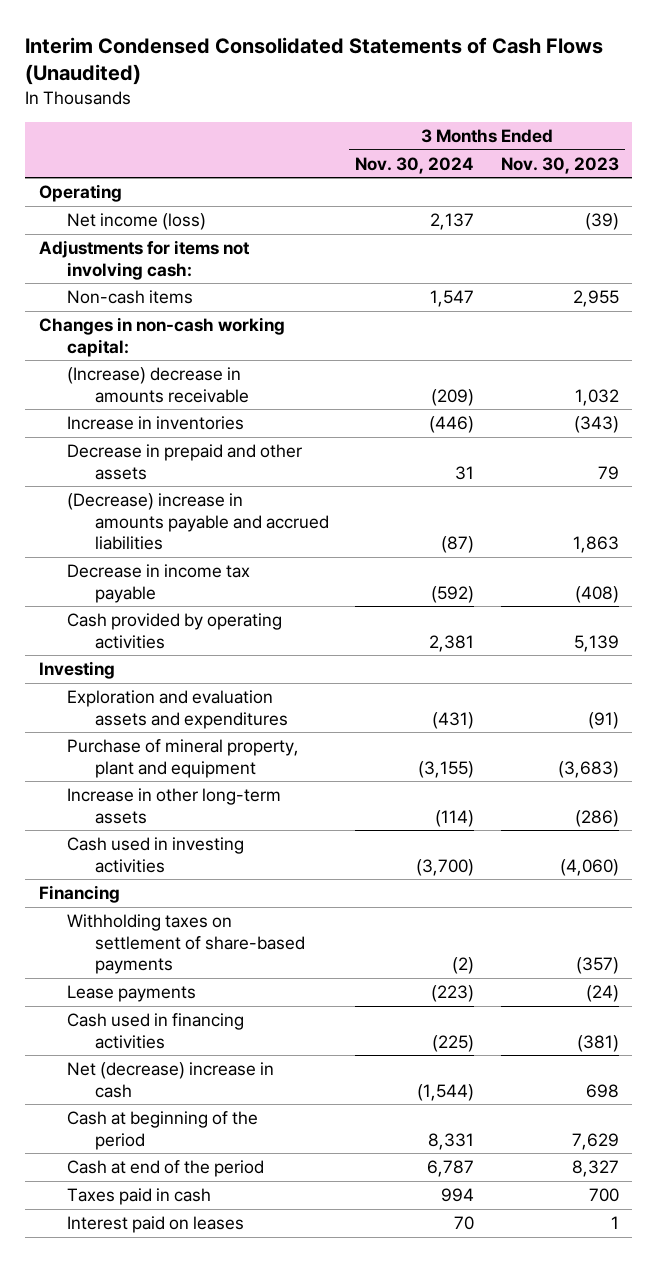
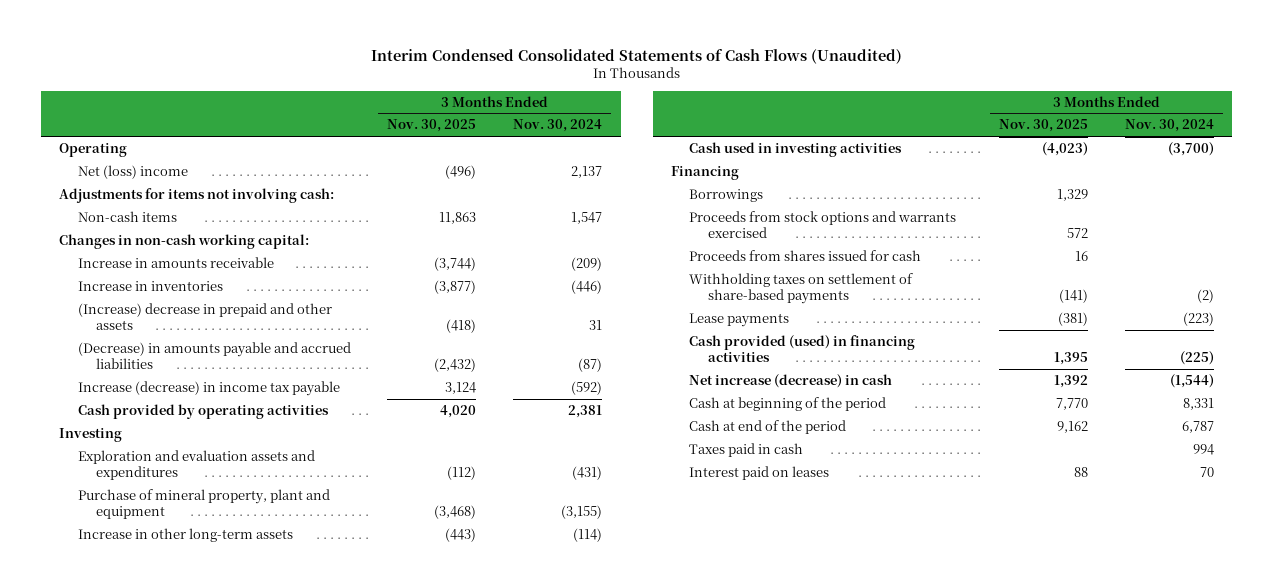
- | 3 Months Ended Nov. 30, 2024 | 3 Months Ended Nov. 30, 2023
+ | 3 Months Ended Nov. 30, 2025 | 3 Months Ended Nov. 30, 2024
- Net income (loss) | 2,137 | (39)
+ Net (loss) income | (496) | 2,137
- (Increase) decrease in amounts receivable | (209) | 1,032
+ Increase in amounts receivable | (3,744) | (209)
- Decrease in prepaid and other assets | 31 | 79
- (Decrease) increase in amounts payable and accrued liabilities | (87) | 1,863
- Decrease in income tax payable | (592) | (408)
+ (Increase) decrease in prepaid and other assets | (418) | 31
+ (Decrease) in amounts payable and accrued liabilities | (2,432) | (87)
+ Increase (decrease) in income tax payable | 3,124 | (592)
+ Borrowings | 1,329 |
+ Proceeds from stock options and warrants exercised | 572 |
+ Proceeds from shares issued for cash | 16 |
- Cash used in financing activities | (225) | (381)
- Net (decrease) increase in cash | (1,544) | 698
+ Cash provided (used) in financing activities | 1,395 | (225)
+ Net increase (decrease) in cash | 1,392 | (1,544)

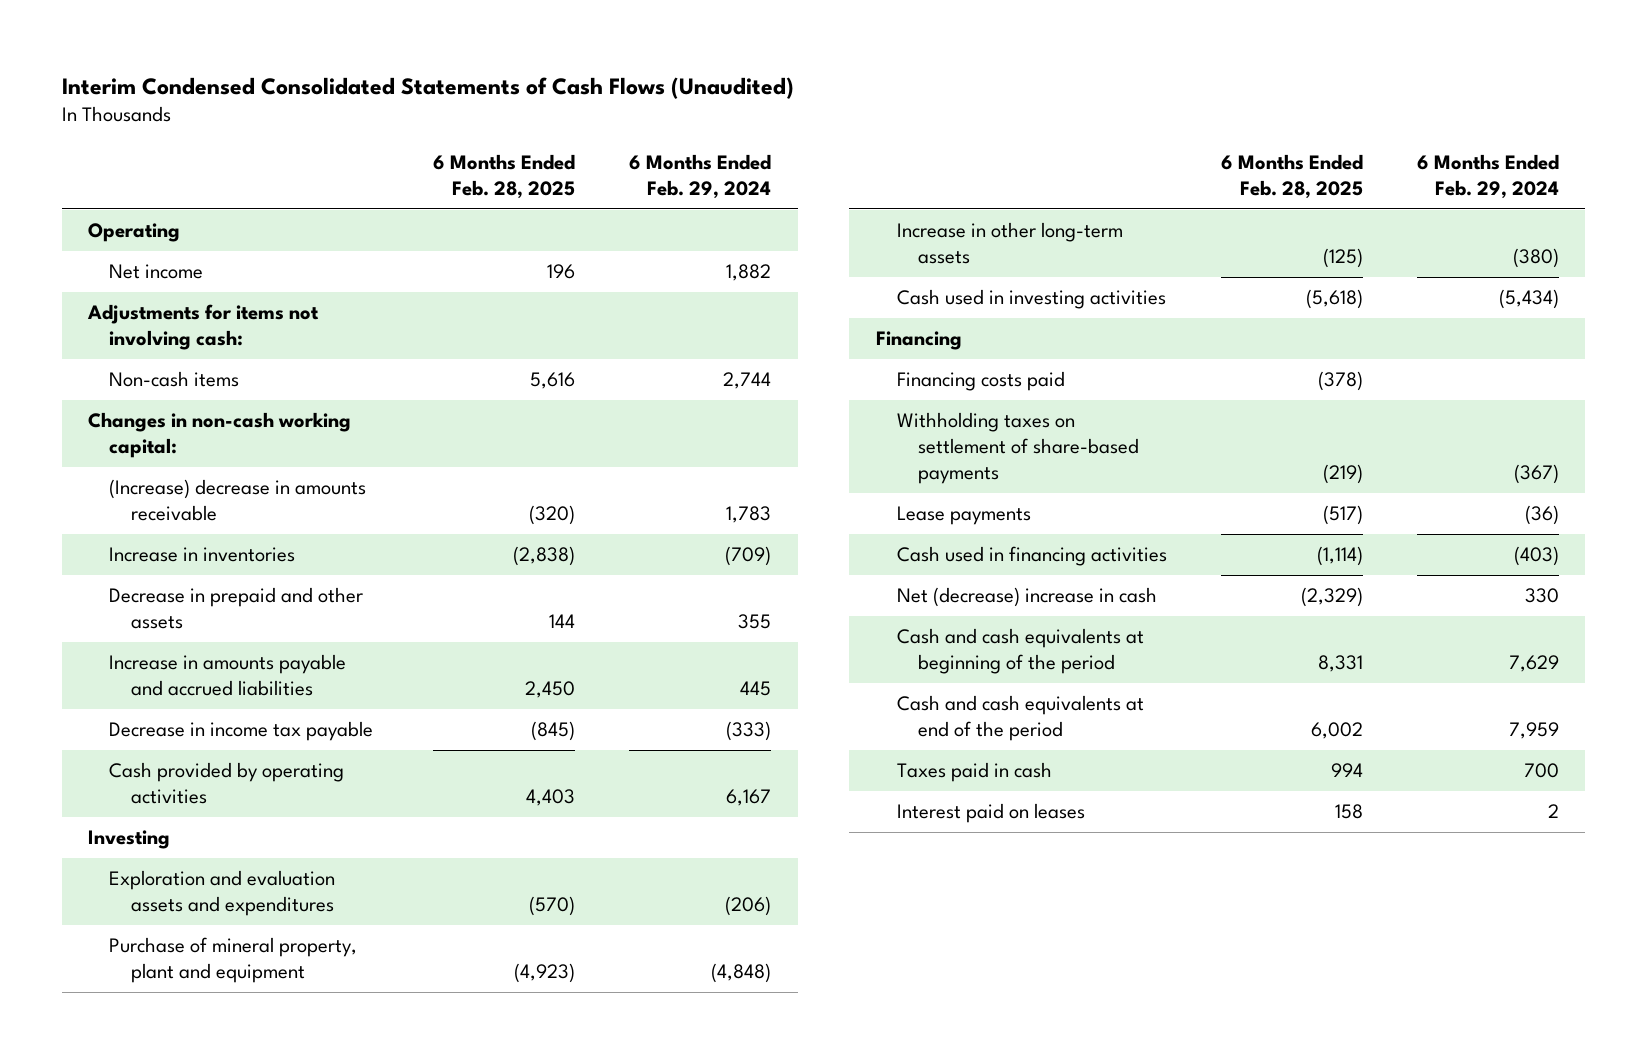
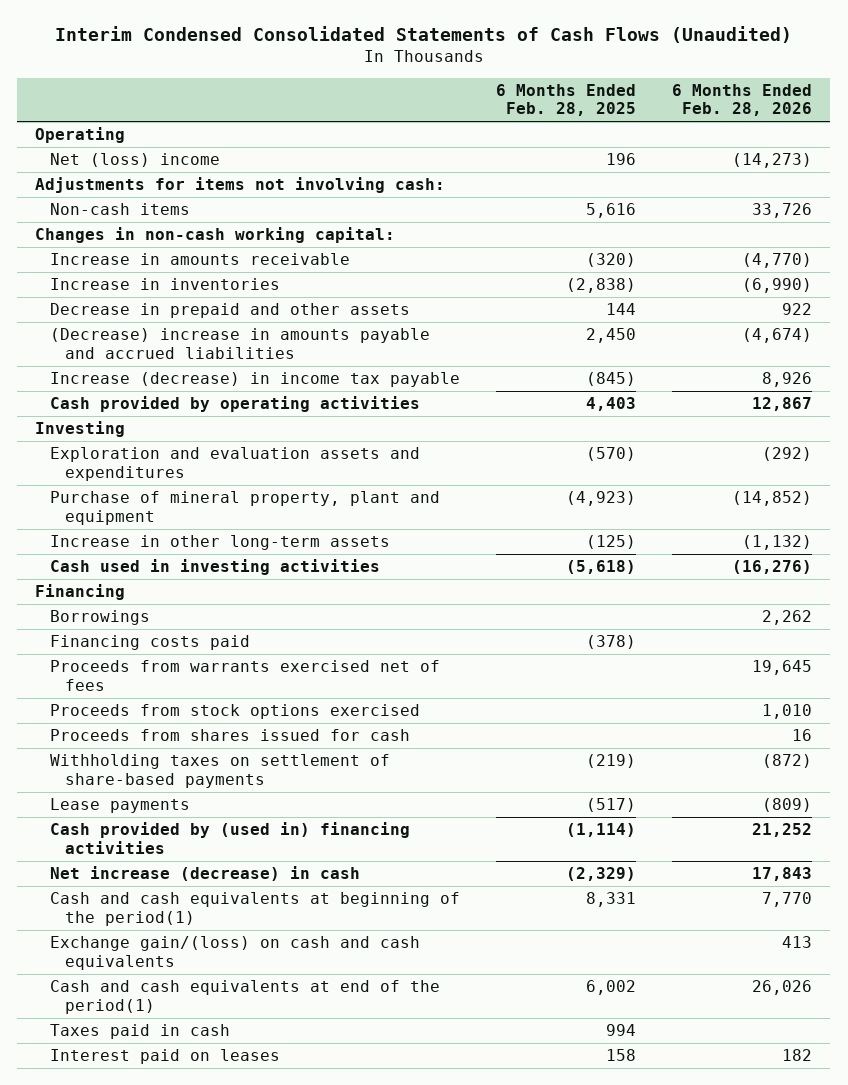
- | 6 Months Ended Feb. 28, 2025 | 6 Months Ended Feb. 29, 2024
+ | 6 Months Ended Feb. 28, 2025 | 6 Months Ended Feb. 28, 2026
- Net income | 196 | 1,882
+ Net (loss) income | 196 | (14,273)
- (Increase) decrease in amounts receivable | (320) | 1,783
+ Increase in amounts receivable | (320) | (4,770)
- Increase in amounts payable and accrued liabilities | 2,450 | 445
- Decrease in income tax payable | (845) | (333)
+ (Decrease) increase in amounts payable and accrued liabilities | 2,450 | (4,674)
+ Increase (decrease) in income tax payable | (845) | 8,926
+ Borrowings | | 2,262
+ Proceeds from warrants exercised net of fees | | 19,645
+ Proceeds from stock options exercised | | 1,010
+ Proceeds from shares issued for cash | | 16
- Cash used in financing activities | (1,114) | (403)
- Net (decrease) increase in cash | (2,329) | 330
- Cash and cash equivalents at beginning of the period | 8,331 | 7,629
- Cash and cash equivalents at end of the period | 6,002 | 7,959
+ Cash provided by (used in) financing activities | (1,114) | 21,252
+ Net increase (decrease) in cash | (2,329) | 17,843
+ Cash and cash equivalents at beginning of the period(1) | 8,331 | 7,770
+ Exchange gain/(loss) on cash and cash equivalents | | 413
+ Cash and cash equivalents at end of the period(1) | 6,002 | 26,026

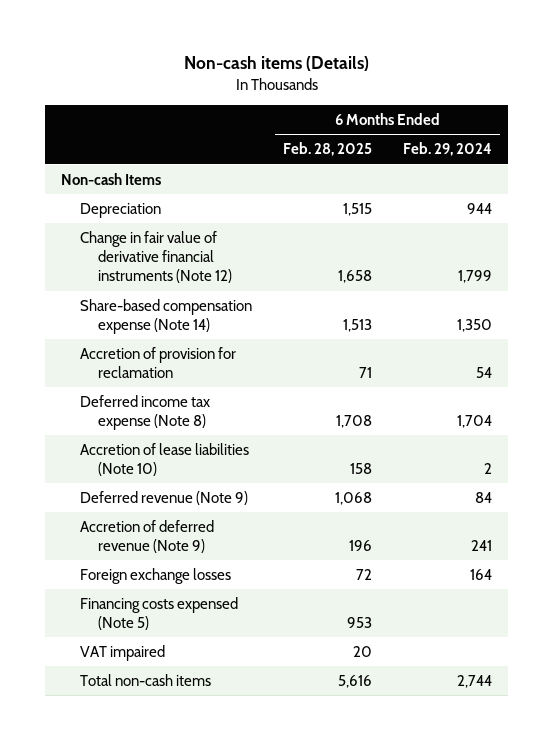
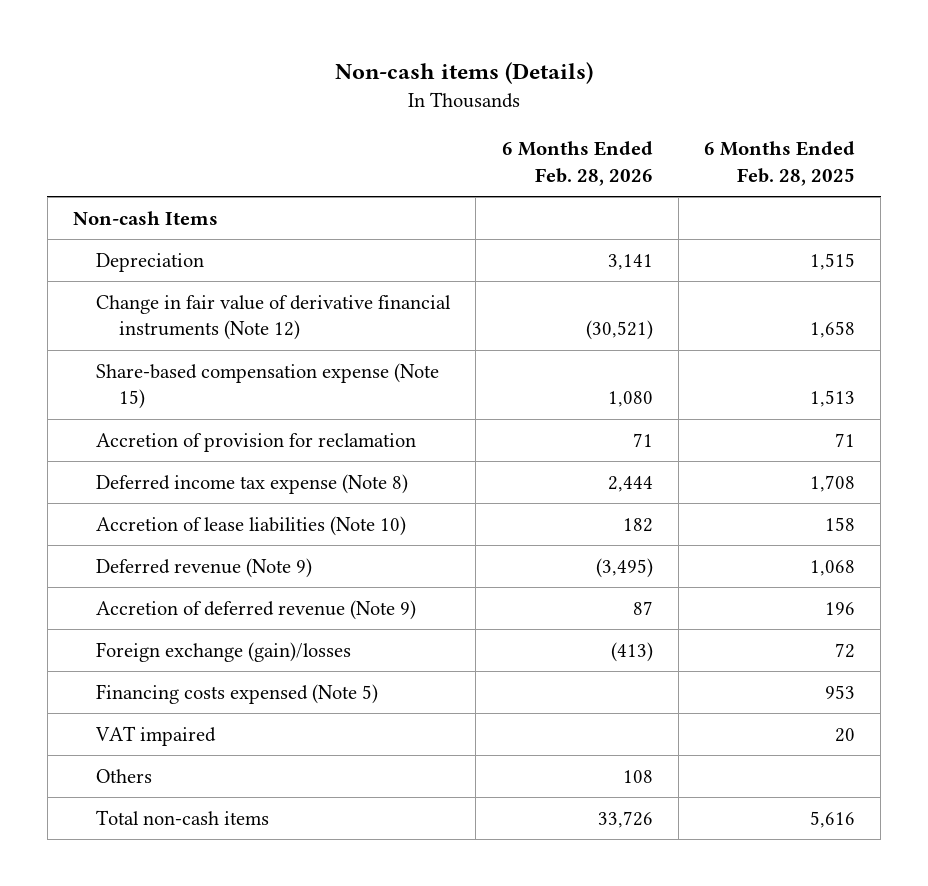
- | 6 Months Ended Feb. 28, 2025 | 6 Months Ended Feb. 29, 2024
+ | 6 Months Ended Feb. 28, 2026 | 6 Months Ended Feb. 28, 2025
- Share-based compensation expense (Note 14) | 1,513 | 1,350
+ Share-based compensation expense (Note 15) | 1,080 | 1,513
- Foreign exchange losses | 72 | 164
+ Foreign exchange (gain)/losses | (413) | 72
+ Others | 108 |

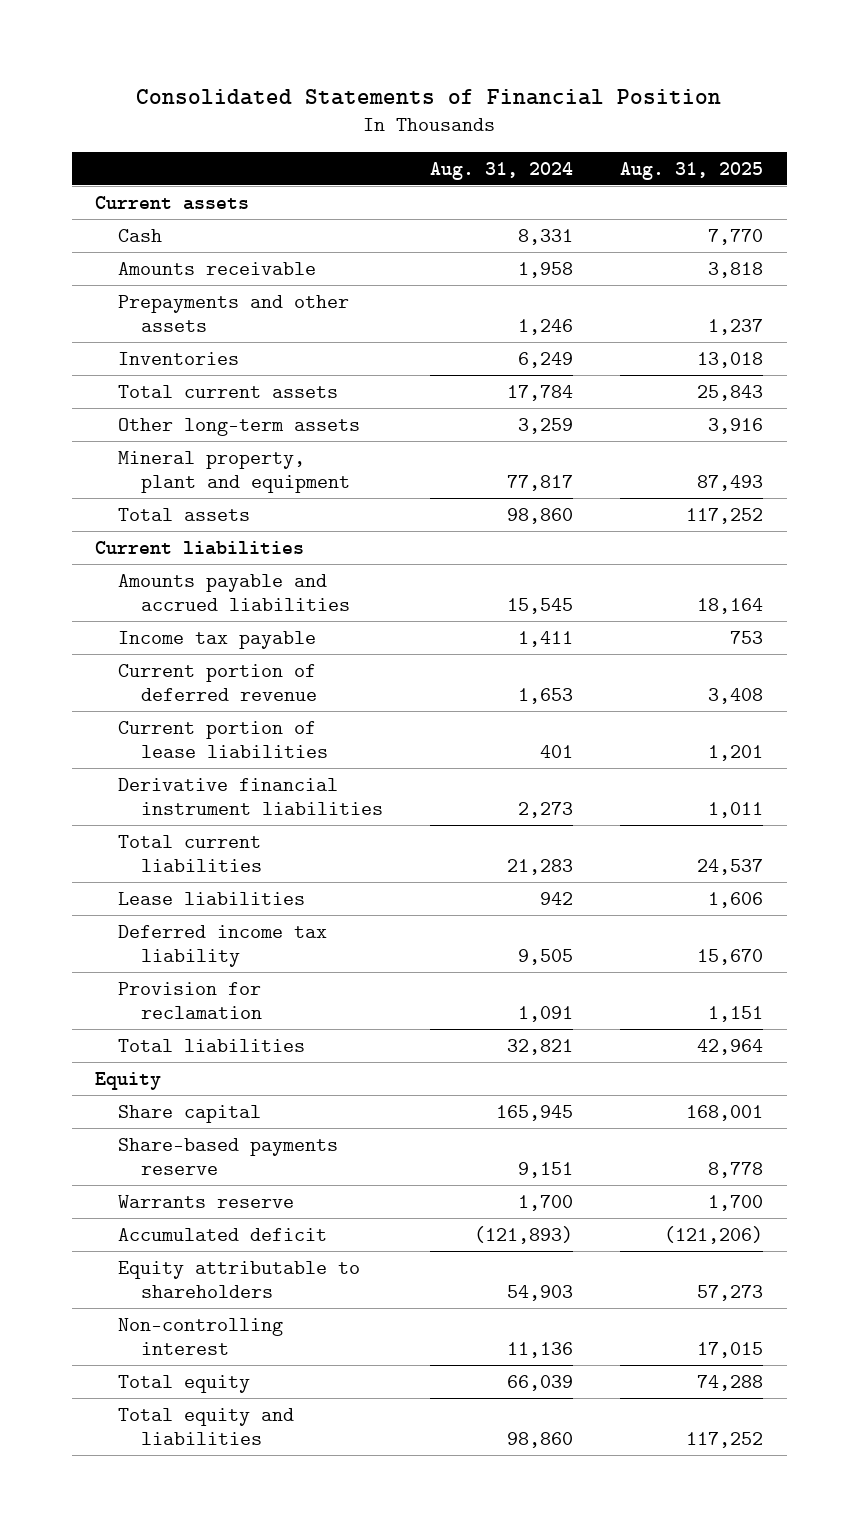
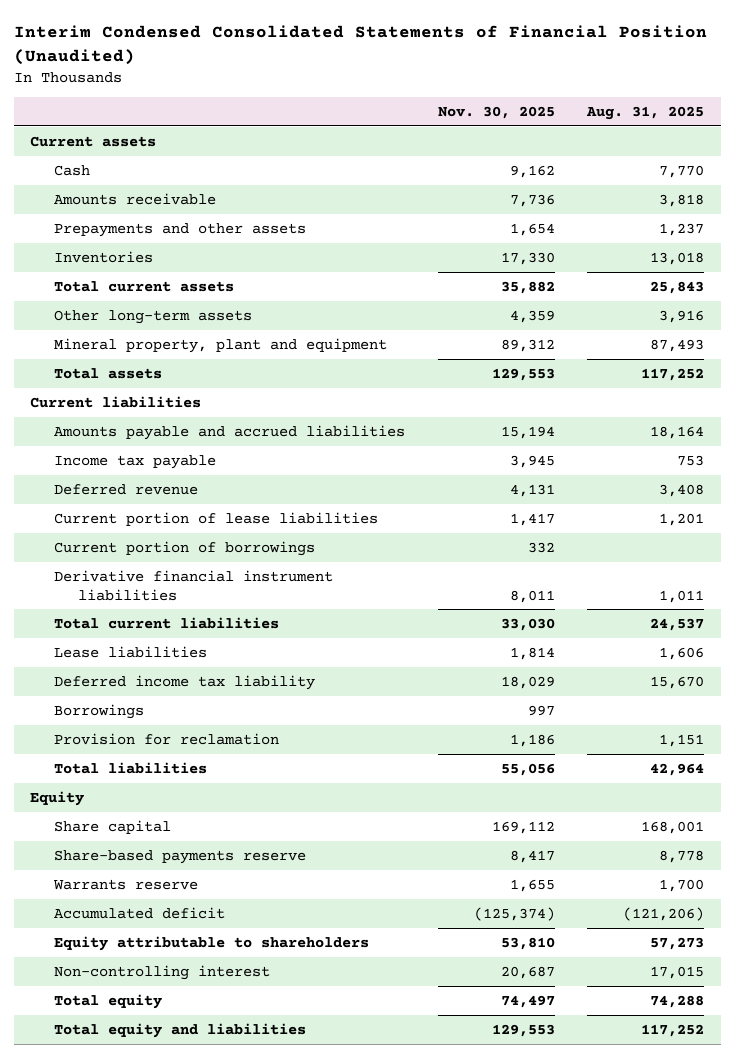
- Consolidated Statements of Financial Position
+ Interim Condensed Consolidated Statements of Financial Position (Unaudited)
- | Aug. 31, 2024 | Aug. 31, 2025
+ | Nov. 30, 2025 | Aug. 31, 2025
- Current portion of deferred revenue | 1,653 | 3,408
+ Deferred revenue | 4,131 | 3,408
+ Current portion of borrowings | 332 |
+ Borrowings | 997 |

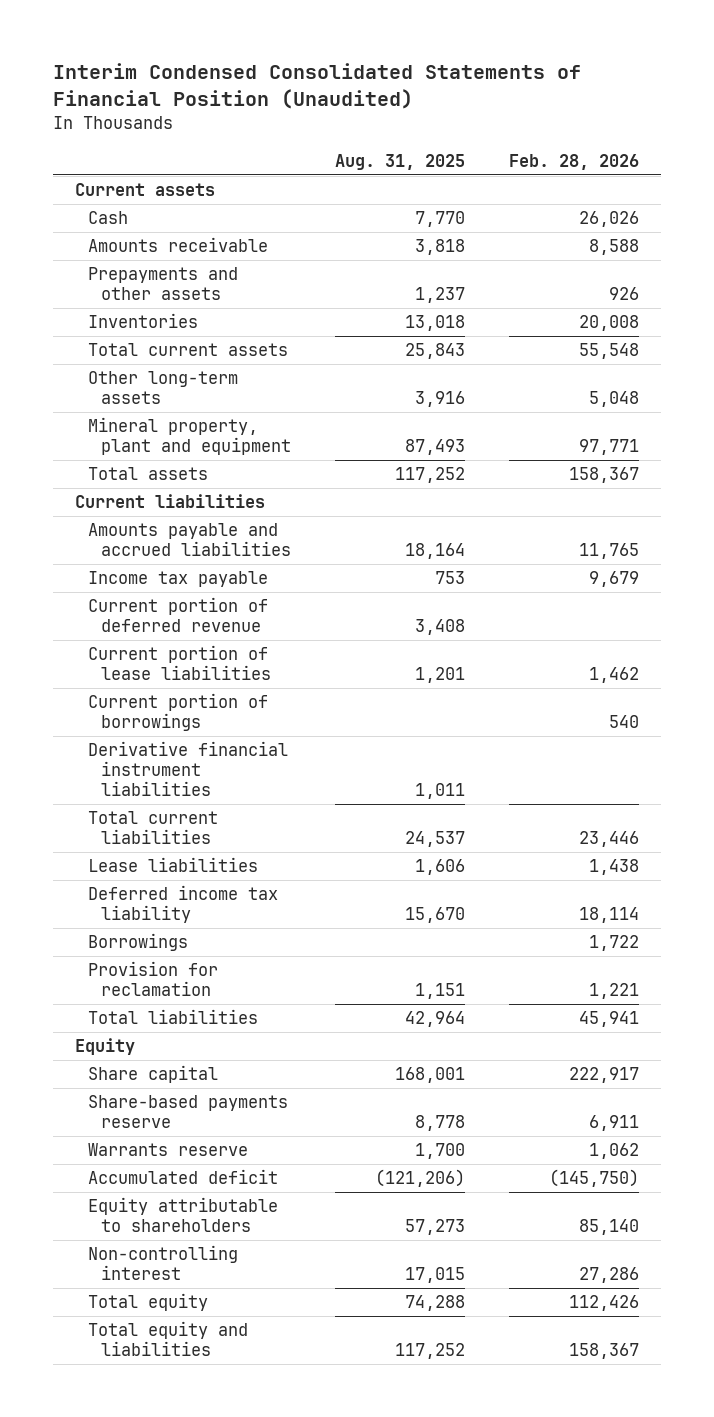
- | Nov. 30, 2025 | Aug. 31, 2025
+ | Aug. 31, 2025 | Feb. 28, 2026
- Deferred revenue | 4,131 | 3,408
+ Current portion of deferred revenue | 3,408 |

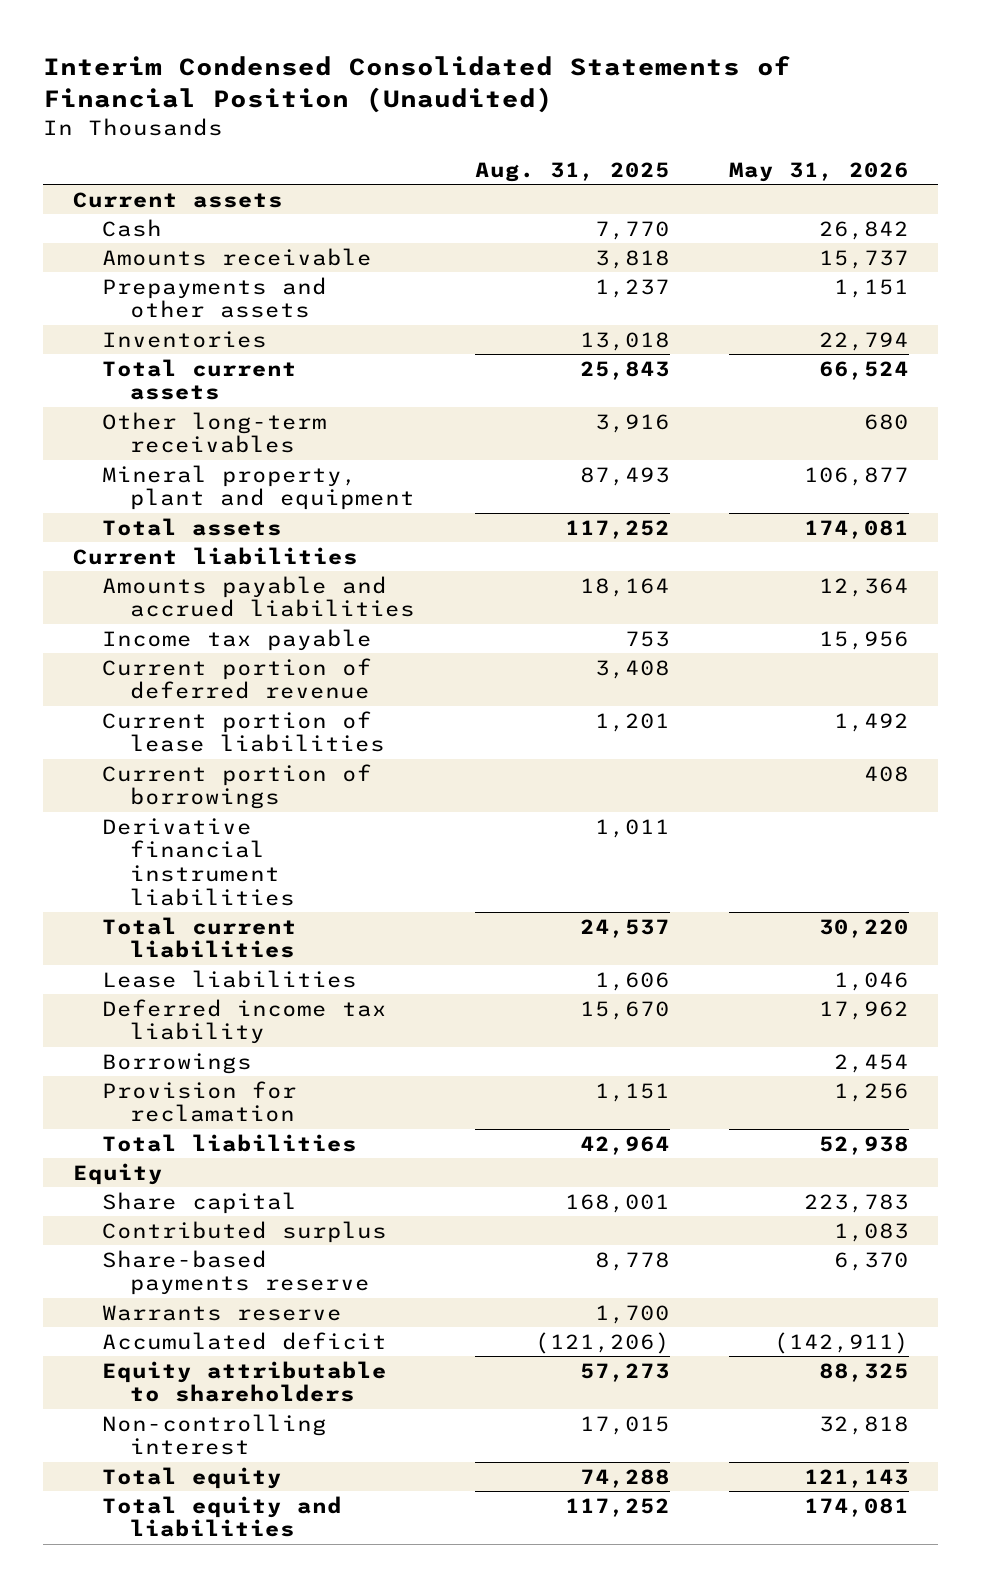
- | Aug. 31, 2025 | Feb. 28, 2026
+ | Aug. 31, 2025 | May 31, 2026
- Other long-term assets | 3,916 | 5,048
+ Other long-term receivables | 3,916 | 680
+ Contributed surplus | | 1,083

